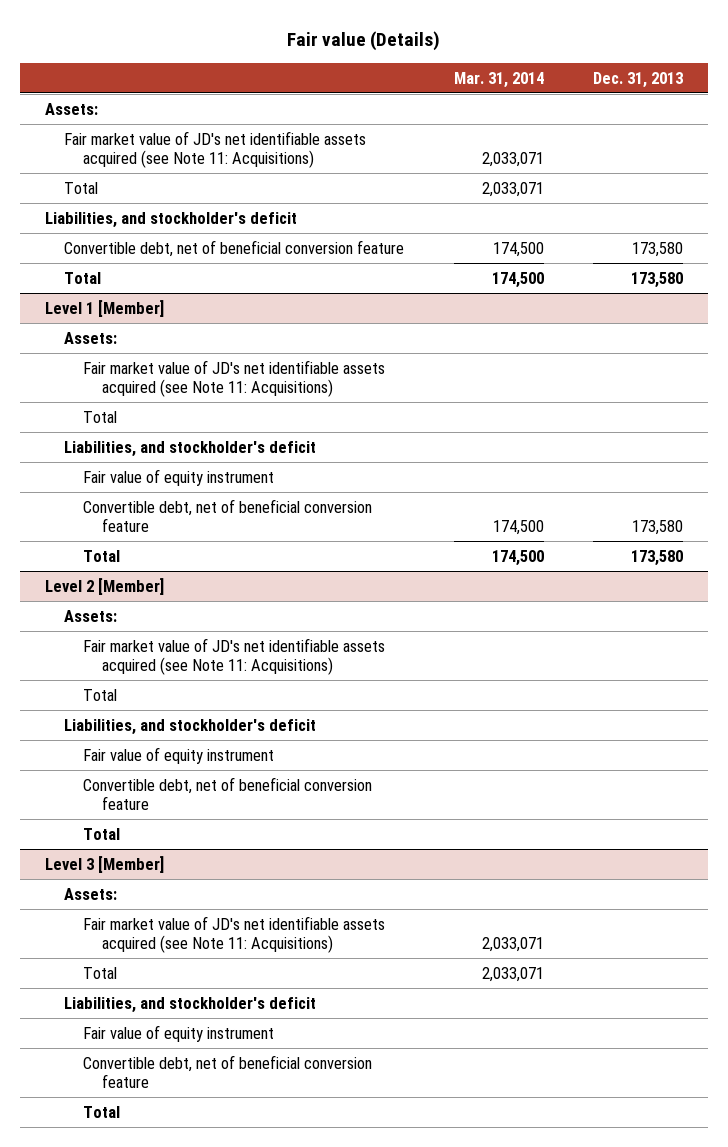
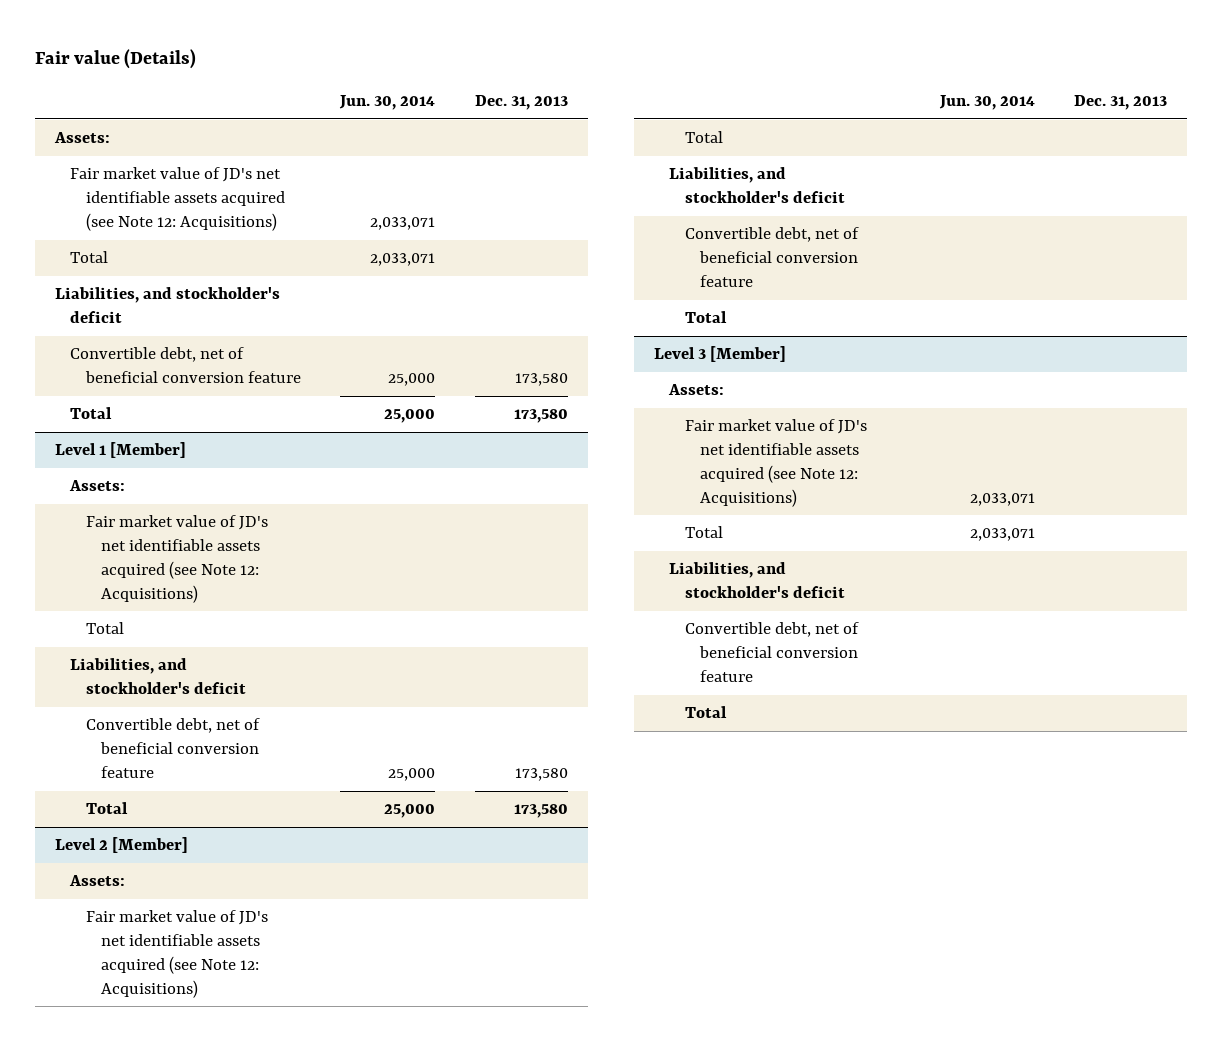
- | Mar. 31, 2014 | Dec. 31, 2013
+ | Jun. 30, 2014 | Dec. 31, 2013
- Fair market value of JD's net identifiable assets acquired (see Note 11: Acquisitions) | 2,033,071 |
+ Fair market value of JD's net identifiable assets acquired (see Note 12: Acquisitions) | 2,033,071 |
@ Level 1 [Member]
- Fair market value of JD's net identifiable assets acquired (see Note 11: Acquisitions)
+ Fair market value of JD's net identifiable assets acquired (see Note 12: Acquisitions)
- Fair value of equity instrument
@ Level 2 [Member]
- Fair market value of JD's net identifiable assets acquired (see Note 11: Acquisitions)
+ Fair market value of JD's net identifiable assets acquired (see Note 12: Acquisitions)
- Fair value of equity instrument
@ Level 3 [Member]
- Fair market value of JD's net identifiable assets acquired (see Note 11: Acquisitions) | 2,033,071 |
+ Fair market value of JD's net identifiable assets acquired (see Note 12: Acquisitions) | 2,033,071 |
- Fair value of equity instrument

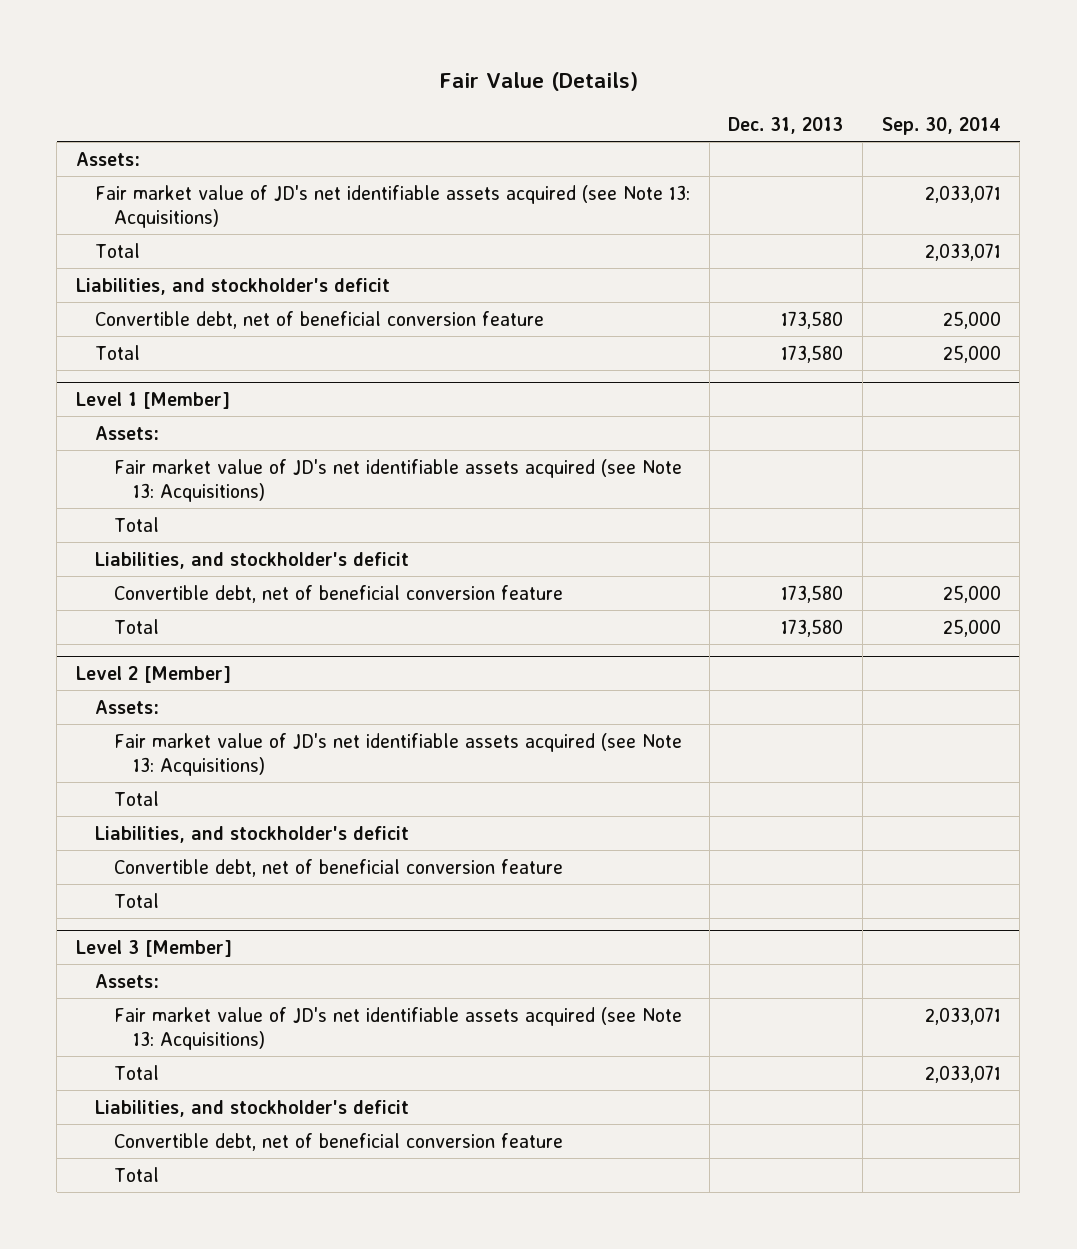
- Fair value (Details)
+ Fair Value (Details)
- | Jun. 30, 2014 | Dec. 31, 2013
+ | Dec. 31, 2013 | Sep. 30, 2014
- Fair market value of JD's net identifiable assets acquired (see Note 12: Acquisitions) | 2,033,071 |
+ Fair market value of JD's net identifiable assets acquired (see Note 13: Acquisitions) | | 2,033,071
@ Level 1 [Member]
- Fair market value of JD's net identifiable assets acquired (see Note 12: Acquisitions)
+ Fair market value of JD's net identifiable assets acquired (see Note 13: Acquisitions)
@ Level 2 [Member]
- Fair market value of JD's net identifiable assets acquired (see Note 12: Acquisitions)
+ Fair market value of JD's net identifiable assets acquired (see Note 13: Acquisitions)
@ Level 3 [Member]
- Fair market value of JD's net identifiable assets acquired (see Note 12: Acquisitions) | 2,033,071 |
+ Fair market value of JD's net identifiable assets acquired (see Note 13: Acquisitions) | | 2,033,071

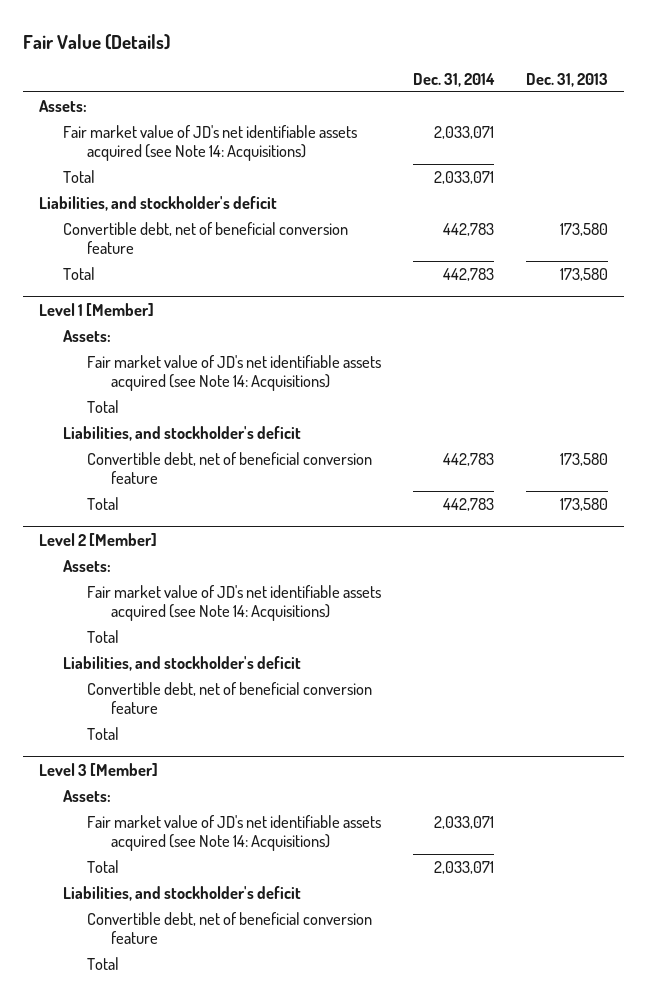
- | Dec. 31, 2013 | Sep. 30, 2014
+ | Dec. 31, 2014 | Dec. 31, 2013
- Fair market value of JD's net identifiable assets acquired (see Note 13: Acquisitions) | | 2,033,071
+ Fair market value of JD's net identifiable assets acquired (see Note 14: Acquisitions) | 2,033,071 |
@ Level 1 [Member]
- Fair market value of JD's net identifiable assets acquired (see Note 13: Acquisitions)
+ Fair market value of JD's net identifiable assets acquired (see Note 14: Acquisitions)
@ Level 2 [Member]
- Fair market value of JD's net identifiable assets acquired (see Note 13: Acquisitions)
+ Fair market value of JD's net identifiable assets acquired (see Note 14: Acquisitions)
@ Level 3 [Member]
- Fair market value of JD's net identifiable assets acquired (see Note 13: Acquisitions) | | 2,033,071
+ Fair market value of JD's net identifiable assets acquired (see Note 14: Acquisitions) | 2,033,071 |

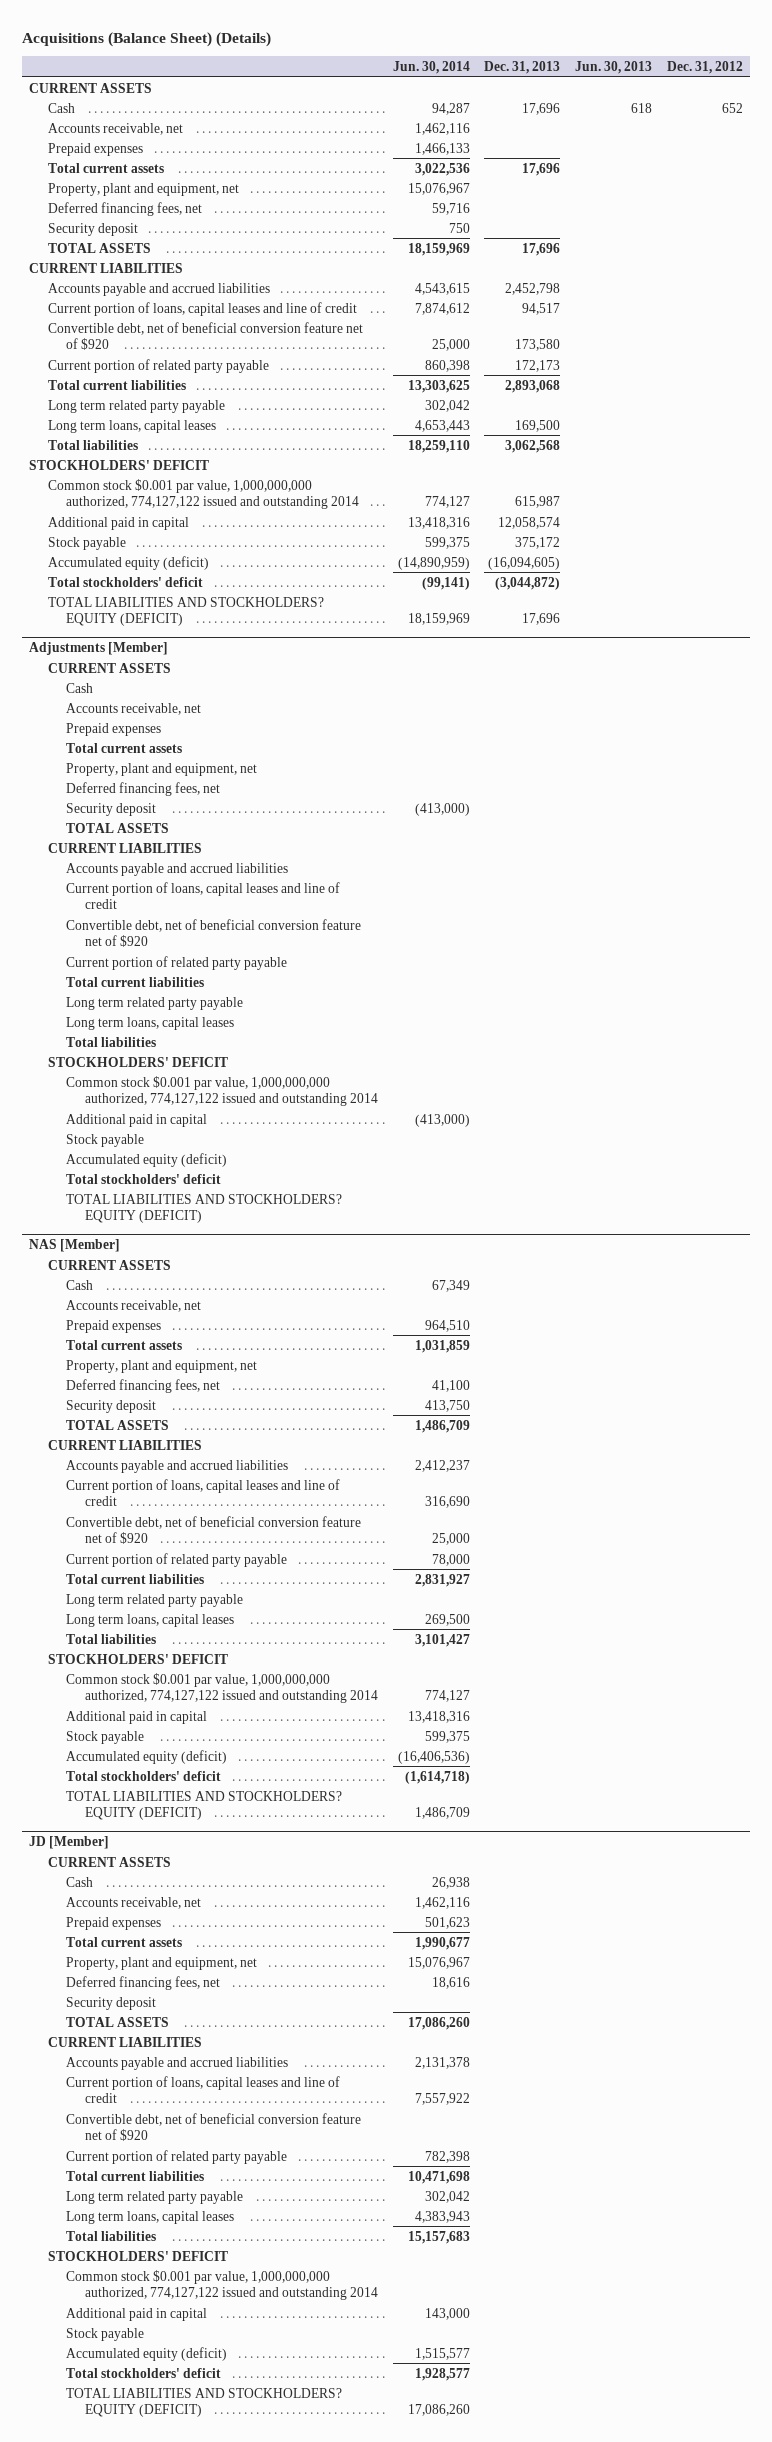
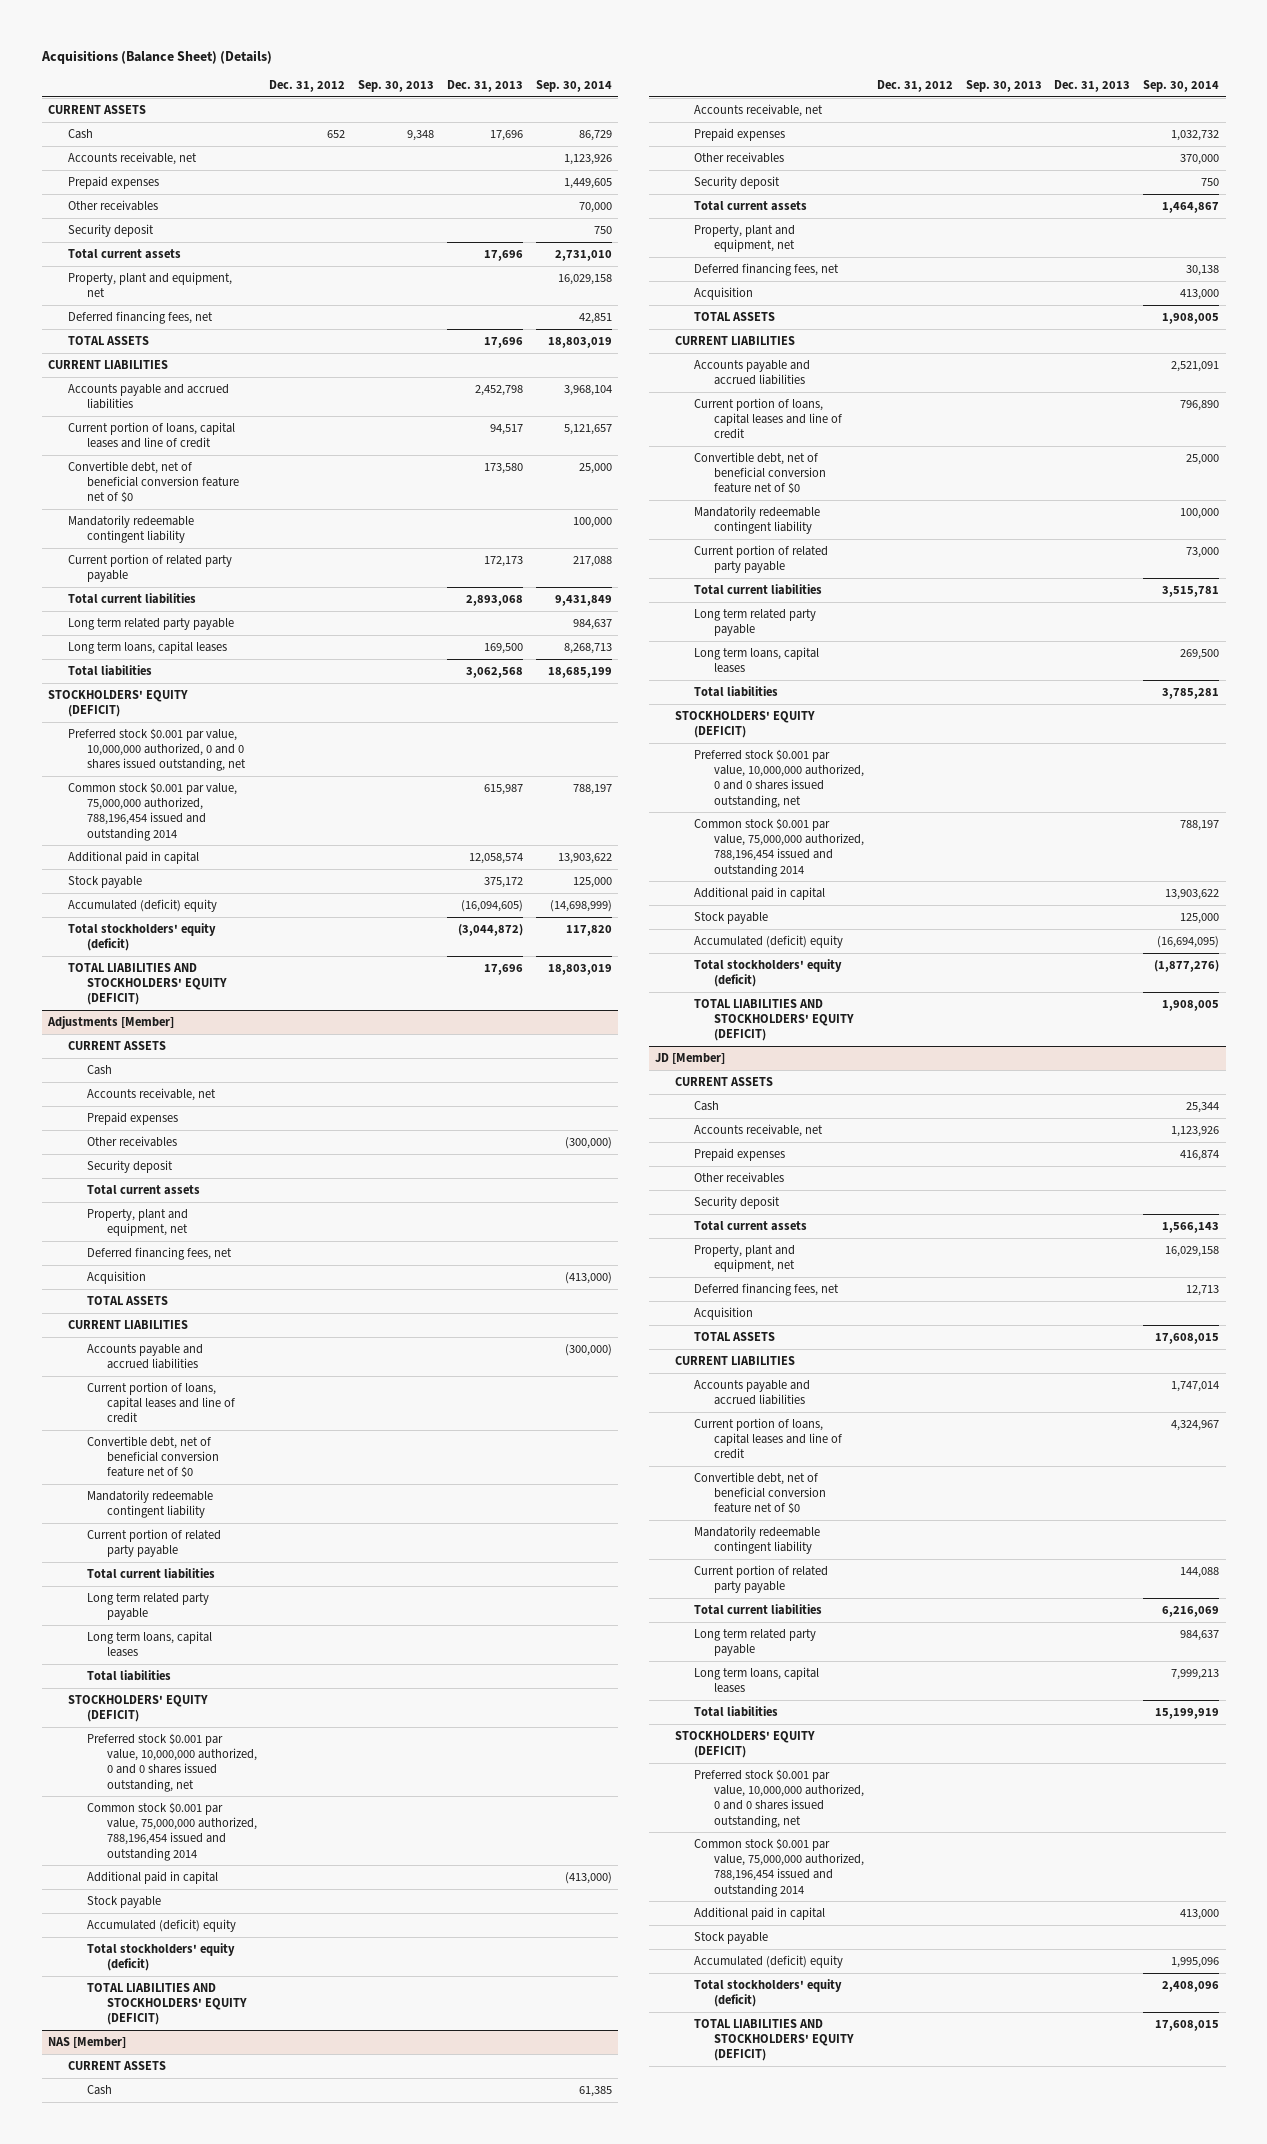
- | Jun. 30, 2014 | Dec. 31, 2013 | Jun. 30, 2013 | Dec. 31, 2012
+ | Dec. 31, 2012 | Sep. 30, 2013 | Dec. 31, 2013 | Sep. 30, 2014
+ Other receivables | | | | 70,000
moved up: Security deposit | | | | 750
- Convertible debt, net of beneficial conversion feature net of $920 | 25,000 | 173,580 | |
+ Convertible debt, net of beneficial conversion feature net of $0 | | | 173,580 | 25,000
+ Mandatorily redeemable contingent liability | | | | 100,000
- STOCKHOLDERS' DEFICIT
- Common stock $0.001 par value, 1,000,000,000 authorized, 774,127,122 issued and outstanding 2014 | 774,127 | 615,987 | |
+ STOCKHOLDERS' EQUITY (DEFICIT)
+ Preferred stock $0.001 par value, 10,000,000 authorized, 0 and 0 shares issued outstanding, net
+ Common stock $0.001 par value, 75,000,000 authorized, 788,196,454 issued and outstanding 2014 | | | 615,987 | 788,197
- Accumulated equity (deficit) | (14,890,959) | (16,094,605) | |
- Total stockholders' deficit | (99,141) | (3,044,872) | |
- TOTAL LIABILITIES AND STOCKHOLDERS? EQUITY (DEFICIT) | 18,159,969 | 17,696 | |
+ Accumulated (deficit) equity | | | (16,094,605) | (14,698,999)
+ Total stockholders' equity (deficit) | | | (3,044,872) | 117,820
+ TOTAL LIABILITIES AND STOCKHOLDERS' EQUITY (DEFICIT) | | | 17,696 | 18,803,019
@ Adjustments [Member]
+ Other receivables | | | | (300,000)
moved up: Security deposit
+ Acquisition | | | | (413,000)
- Convertible debt, net of beneficial conversion feature net of $920
+ Convertible debt, net of beneficial conversion feature net of $0
+ Mandatorily redeemable contingent liability
- STOCKHOLDERS' DEFICIT
- Common stock $0.001 par value, 1,000,000,000 authorized, 774,127,122 issued and outstanding 2014
+ STOCKHOLDERS' EQUITY (DEFICIT)
+ Preferred stock $0.001 par value, 10,000,000 authorized, 0 and 0 shares issued outstanding, net
+ Common stock $0.001 par value, 75,000,000 authorized, 788,196,454 issued and outstanding 2014
- Accumulated equity (deficit)
- Total stockholders' deficit
- TOTAL LIABILITIES AND STOCKHOLDERS? EQUITY (DEFICIT)
+ Accumulated (deficit) equity
+ Total stockholders' equity (deficit)
+ TOTAL LIABILITIES AND STOCKHOLDERS' EQUITY (DEFICIT)
@ NAS [Member]
+ Other receivables | | | | 370,000
moved up: Security deposit | | | | 750
+ Acquisition | | | | 413,000
- Convertible debt, net of beneficial conversion feature net of $920 | 25,000 | | |
+ Convertible debt, net of beneficial conversion feature net of $0 | | | | 25,000
+ Mandatorily redeemable contingent liability | | | | 100,000
- STOCKHOLDERS' DEFICIT
- Common stock $0.001 par value, 1,000,000,000 authorized, 774,127,122 issued and outstanding 2014 | 774,127 | | |
+ STOCKHOLDERS' EQUITY (DEFICIT)
+ Preferred stock $0.001 par value, 10,000,000 authorized, 0 and 0 shares issued outstanding, net
+ Common stock $0.001 par value, 75,000,000 authorized, 788,196,454 issued and outstanding 2014 | | | | 788,197
- Accumulated equity (deficit) | (16,406,536) | | |
- Total stockholders' deficit | (1,614,718) | | |
- TOTAL LIABILITIES AND STOCKHOLDERS? EQUITY (DEFICIT) | 1,486,709 | | |
+ Accumulated (deficit) equity | | | | (16,694,095)
+ Total stockholders' equity (deficit) | | | | (1,877,276)
+ TOTAL LIABILITIES AND STOCKHOLDERS' EQUITY (DEFICIT) | | | | 1,908,005
@ JD [Member]
+ Other receivables
moved up: Security deposit
+ Acquisition
- Convertible debt, net of beneficial conversion feature net of $920
+ Convertible debt, net of beneficial conversion feature net of $0
+ Mandatorily redeemable contingent liability
- STOCKHOLDERS' DEFICIT
- Common stock $0.001 par value, 1,000,000,000 authorized, 774,127,122 issued and outstanding 2014
+ STOCKHOLDERS' EQUITY (DEFICIT)
+ Preferred stock $0.001 par value, 10,000,000 authorized, 0 and 0 shares issued outstanding, net
+ Common stock $0.001 par value, 75,000,000 authorized, 788,196,454 issued and outstanding 2014
- Accumulated equity (deficit) | 1,515,577 | | |
- Total stockholders' deficit | 1,928,577 | | |
- TOTAL LIABILITIES AND STOCKHOLDERS? EQUITY (DEFICIT) | 17,086,260 | | |
+ Accumulated (deficit) equity | | | | 1,995,096
+ Total stockholders' equity (deficit) | | | | 2,408,096
+ TOTAL LIABILITIES AND STOCKHOLDERS' EQUITY (DEFICIT) | | | | 17,608,015

